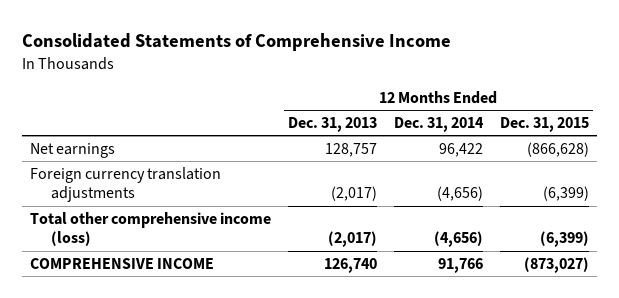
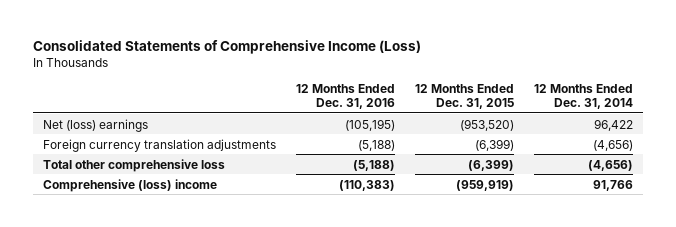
- Consolidated Statements of Comprehensive Income
+ Consolidated Statements of Comprehensive Income (Loss)
- | 12 Months Ended Dec. 31, 2013 | 12 Months Ended Dec. 31, 2014 | 12 Months Ended Dec. 31, 2015
+ | 12 Months Ended Dec. 31, 2016 | 12 Months Ended Dec. 31, 2015 | 12 Months Ended Dec. 31, 2014
- Net earnings | 128,757 | 96,422 | (866,628)
+ Net (loss) earnings | (105,195) | (953,520) | 96,422
- Total other comprehensive income (loss) | (2,017) | (4,656) | (6,399)
- COMPREHENSIVE INCOME | 126,740 | 91,766 | (873,027)
+ Total other comprehensive loss | (5,188) | (6,399) | (4,656)
+ Comprehensive (loss) income | (110,383) | (959,919) | 91,766

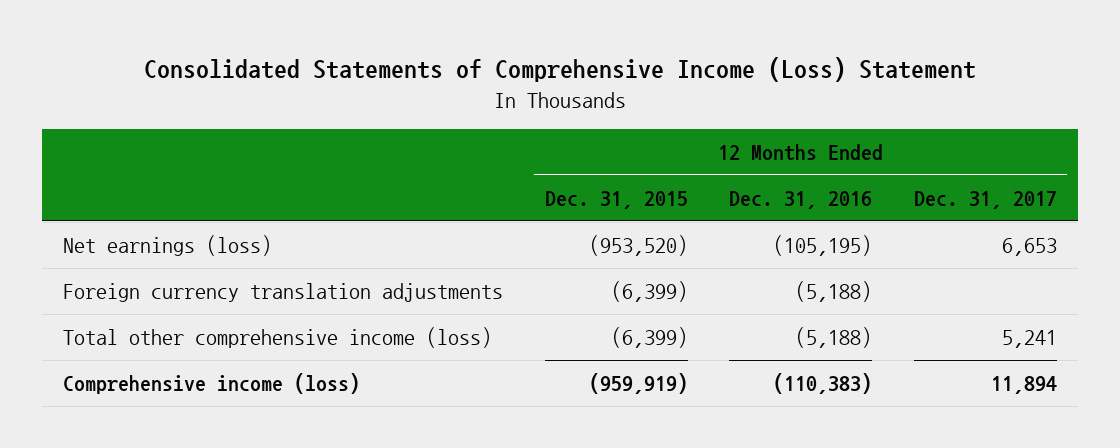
- Consolidated Statements of Comprehensive Income (Loss)
+ Consolidated Statements of Comprehensive Income (Loss) Statement
- | 12 Months Ended Dec. 31, 2016 | 12 Months Ended Dec. 31, 2015 | 12 Months Ended Dec. 31, 2014
+ | 12 Months Ended Dec. 31, 2015 | 12 Months Ended Dec. 31, 2016 | 12 Months Ended Dec. 31, 2017
- Net (loss) earnings | (105,195) | (953,520) | 96,422
+ Net earnings (loss) | (953,520) | (105,195) | 6,653
- Total other comprehensive loss | (5,188) | (6,399) | (4,656)
- Comprehensive (loss) income | (110,383) | (959,919) | 91,766
+ Total other comprehensive income (loss) | (6,399) | (5,188) | 5,241
+ Comprehensive income (loss) | (959,919) | (110,383) | 11,894

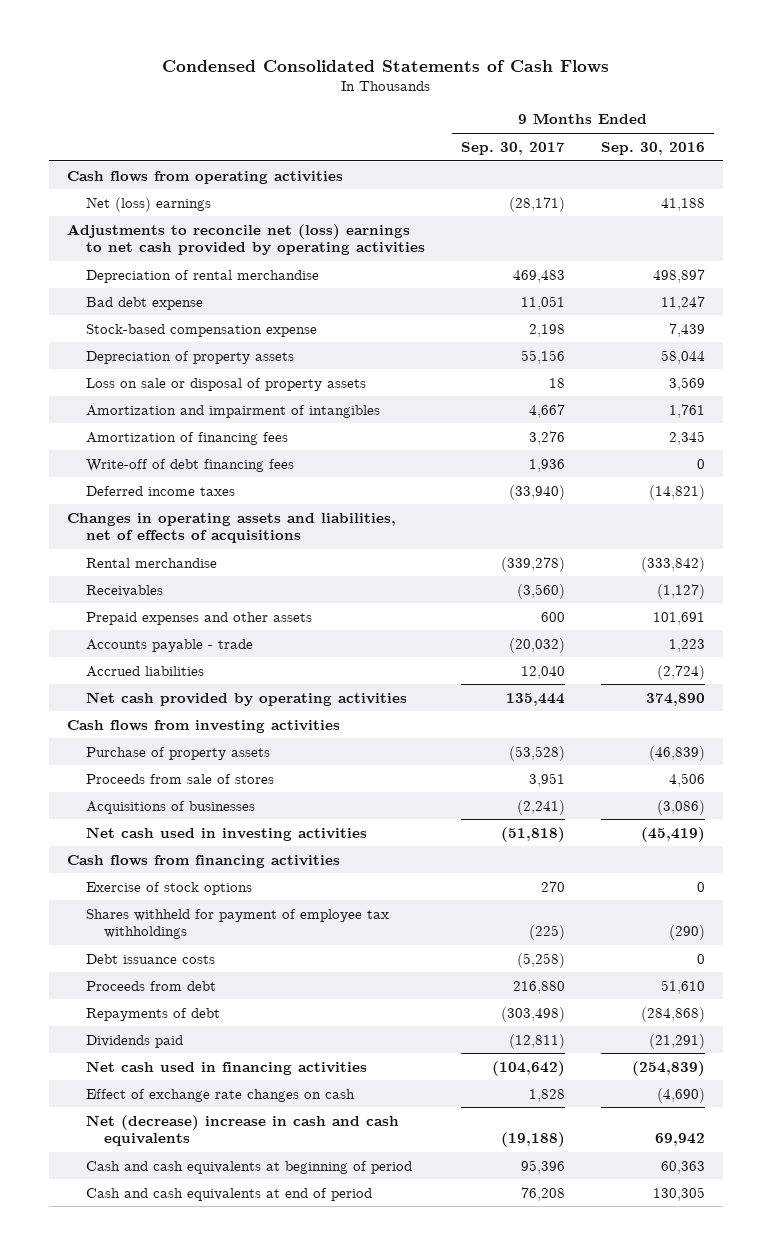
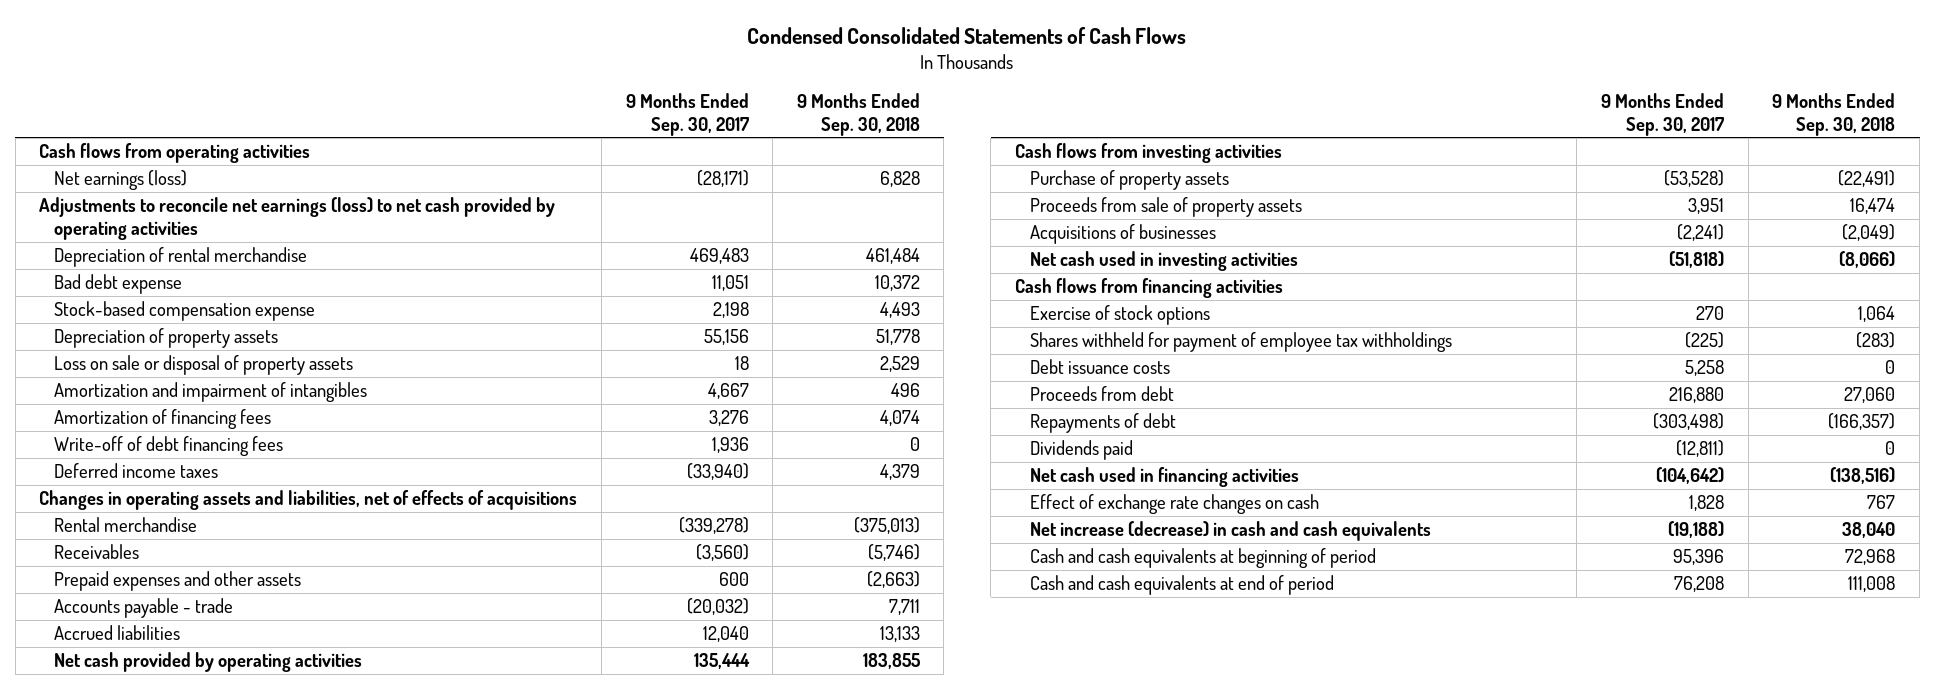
- | 9 Months Ended Sep. 30, 2017 | 9 Months Ended Sep. 30, 2016
+ | 9 Months Ended Sep. 30, 2017 | 9 Months Ended Sep. 30, 2018
- Net (loss) earnings | (28,171) | 41,188
- Adjustments to reconcile net (loss) earnings to net cash provided by operating activities
+ Net earnings (loss) | (28,171) | 6,828
+ Adjustments to reconcile net earnings (loss) to net cash provided by operating activities
- Proceeds from sale of stores | 3,951 | 4,506
+ Proceeds from sale of property assets | 3,951 | 16,474
- Debt issuance costs | (5,258) | 0
+ Debt issuance costs | 5,258 | 0
- Net (decrease) increase in cash and cash equivalents | (19,188) | 69,942
+ Net increase (decrease) in cash and cash equivalents | (19,188) | 38,040

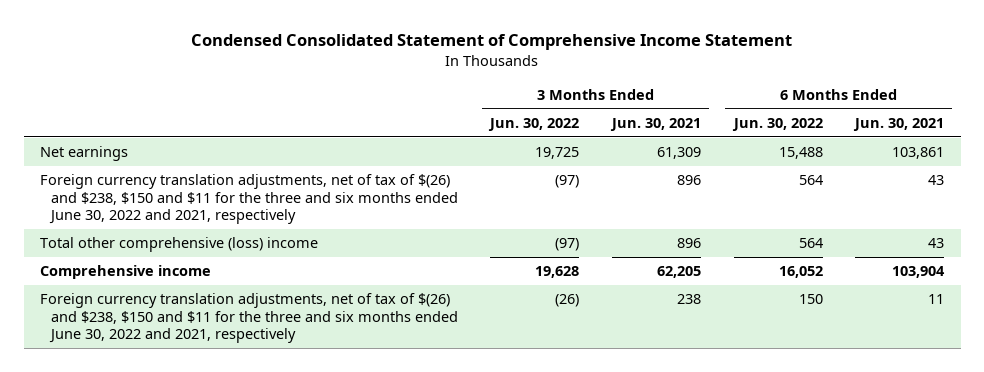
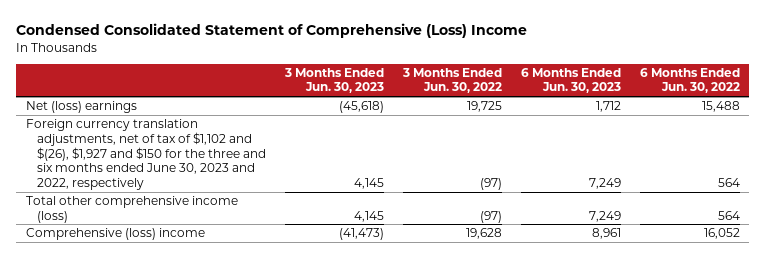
- Condensed Consolidated Statement of Comprehensive Income Statement
+ Condensed Consolidated Statement of Comprehensive (Loss) Income
- | 3 Months Ended Jun. 30, 2022 | 3 Months Ended Jun. 30, 2021 | 6 Months Ended Jun. 30, 2022 | 6 Months Ended Jun. 30, 2021
+ | 3 Months Ended Jun. 30, 2023 | 3 Months Ended Jun. 30, 2022 | 6 Months Ended Jun. 30, 2023 | 6 Months Ended Jun. 30, 2022
- Net earnings | 19,725 | 61,309 | 15,488 | 103,861
- Foreign currency translation adjustments, net of tax of $(26) and $238, $150 and $11 for the three and six months ended June 30, 2022 and 2021, respectively | (97) | 896 | 564 | 43
- Total other comprehensive (loss) income | (97) | 896 | 564 | 43
- Comprehensive income | 19,628 | 62,205 | 16,052 | 103,904
- Foreign currency translation adjustments, net of tax of $(26) and $238, $150 and $11 for the three and six months ended June 30, 2022 and 2021, respectively | (26) | 238 | 150 | 11
+ Net (loss) earnings | (45,618) | 19,725 | 1,712 | 15,488
+ Foreign currency translation adjustments, net of tax of $1,102 and $(26), $1,927 and $150 for the three and six months ended June 30, 2023 and 2022, respectively | 4,145 | (97) | 7,249 | 564
+ Total other comprehensive income (loss) | 4,145 | (97) | 7,249 | 564
+ Comprehensive (loss) income | (41,473) | 19,628 | 8,961 | 16,052

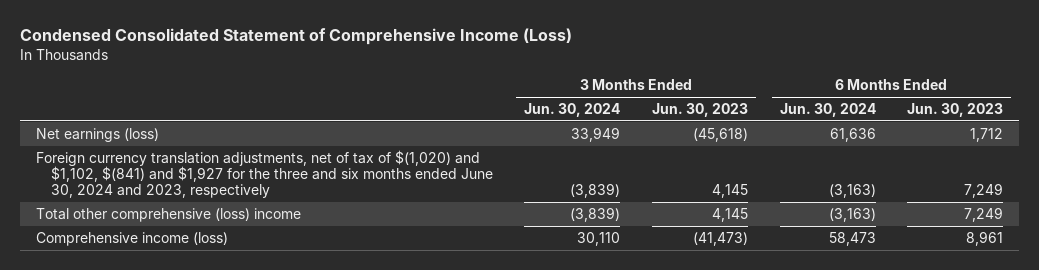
- Condensed Consolidated Statement of Comprehensive (Loss) Income
+ Condensed Consolidated Statement of Comprehensive Income (Loss)
- | 3 Months Ended Jun. 30, 2023 | 3 Months Ended Jun. 30, 2022 | 6 Months Ended Jun. 30, 2023 | 6 Months Ended Jun. 30, 2022
+ | 3 Months Ended Jun. 30, 2024 | 3 Months Ended Jun. 30, 2023 | 6 Months Ended Jun. 30, 2024 | 6 Months Ended Jun. 30, 2023
- Net (loss) earnings | (45,618) | 19,725 | 1,712 | 15,488
- Foreign currency translation adjustments, net of tax of $1,102 and $(26), $1,927 and $150 for the three and six months ended June 30, 2023 and 2022, respectively | 4,145 | (97) | 7,249 | 564
- Total other comprehensive income (loss) | 4,145 | (97) | 7,249 | 564
- Comprehensive (loss) income | (41,473) | 19,628 | 8,961 | 16,052
+ Net earnings (loss) | 33,949 | (45,618) | 61,636 | 1,712
+ Foreign currency translation adjustments, net of tax of $(1,020) and $1,102, $(841) and $1,927 for the three and six months ended June 30, 2024 and 2023, respectively | (3,839) | 4,145 | (3,163) | 7,249
+ Total other comprehensive (loss) income | (3,839) | 4,145 | (3,163) | 7,249
+ Comprehensive income (loss) | 30,110 | (41,473) | 58,473 | 8,961

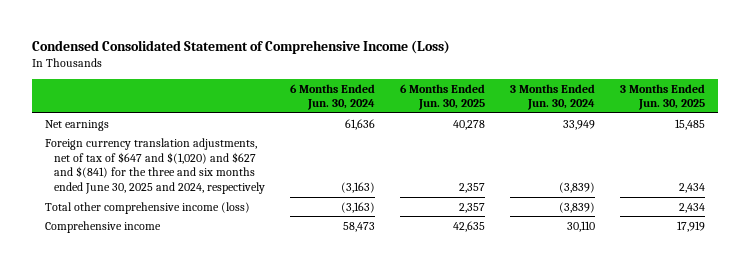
- | 3 Months Ended Jun. 30, 2024 | 3 Months Ended Jun. 30, 2023 | 6 Months Ended Jun. 30, 2024 | 6 Months Ended Jun. 30, 2023
+ | 6 Months Ended Jun. 30, 2024 | 6 Months Ended Jun. 30, 2025 | 3 Months Ended Jun. 30, 2024 | 3 Months Ended Jun. 30, 2025
- Net earnings (loss) | 33,949 | (45,618) | 61,636 | 1,712
- Foreign currency translation adjustments, net of tax of $(1,020) and $1,102, $(841) and $1,927 for the three and six months ended June 30, 2024 and 2023, respectively | (3,839) | 4,145 | (3,163) | 7,249
- Total other comprehensive (loss) income | (3,839) | 4,145 | (3,163) | 7,249
- Comprehensive income (loss) | 30,110 | (41,473) | 58,473 | 8,961
+ Net earnings | 61,636 | 40,278 | 33,949 | 15,485
+ Foreign currency translation adjustments, net of tax of $647 and $(1,020) and $627 and $(841) for the three and six months ended June 30, 2025 and 2024, respectively | (3,163) | 2,357 | (3,839) | 2,434
+ Total other comprehensive income (loss) | (3,163) | 2,357 | (3,839) | 2,434
+ Comprehensive income | 58,473 | 42,635 | 30,110 | 17,919

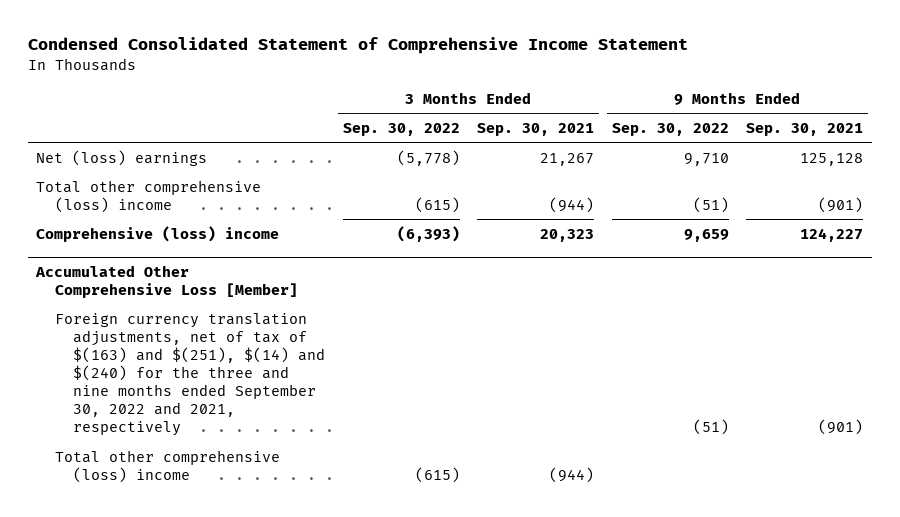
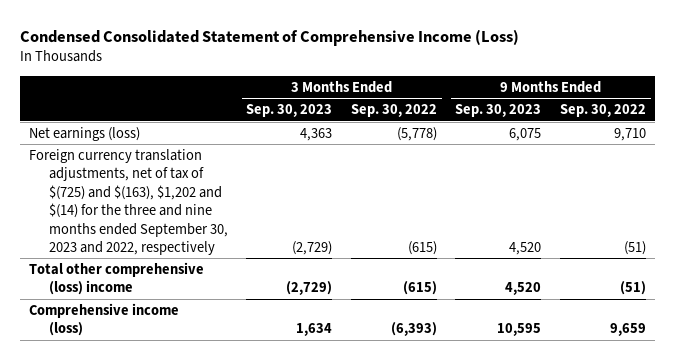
- Condensed Consolidated Statement of Comprehensive Income Statement
+ Condensed Consolidated Statement of Comprehensive Income (Loss)
- | 3 Months Ended Sep. 30, 2022 | 3 Months Ended Sep. 30, 2021 | 9 Months Ended Sep. 30, 2022 | 9 Months Ended Sep. 30, 2021
+ | 3 Months Ended Sep. 30, 2023 | 3 Months Ended Sep. 30, 2022 | 9 Months Ended Sep. 30, 2023 | 9 Months Ended Sep. 30, 2022
- Net (loss) earnings | (5,778) | 21,267 | 9,710 | 125,128
+ Net earnings (loss) | 4,363 | (5,778) | 6,075 | 9,710
+ Foreign currency translation adjustments, net of tax of $(725) and $(163), $1,202 and $(14) for the three and nine months ended September 30, 2023 and 2022, respectively | (2,729) | (615) | 4,520 | (51)
- Comprehensive (loss) income | (6,393) | 20,323 | 9,659 | 124,227
- Accumulated Other Comprehensive Loss [Member]
- Foreign currency translation adjustments, net of tax of $(163) and $(251), $(14) and $(240) for the three and nine months ended September 30, 2022 and 2021, respectively | | | (51) | (901)
- Total other comprehensive (loss) income | (615) | (944) | |
+ Comprehensive income (loss) | 1,634 | (6,393) | 10,595 | 9,659

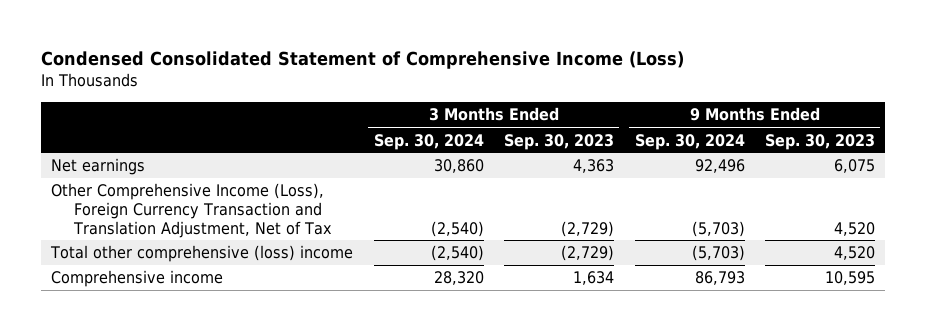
- | 3 Months Ended Sep. 30, 2023 | 3 Months Ended Sep. 30, 2022 | 9 Months Ended Sep. 30, 2023 | 9 Months Ended Sep. 30, 2022
+ | 3 Months Ended Sep. 30, 2024 | 3 Months Ended Sep. 30, 2023 | 9 Months Ended Sep. 30, 2024 | 9 Months Ended Sep. 30, 2023
- Net earnings (loss) | 4,363 | (5,778) | 6,075 | 9,710
- Foreign currency translation adjustments, net of tax of $(725) and $(163), $1,202 and $(14) for the three and nine months ended September 30, 2023 and 2022, respectively | (2,729) | (615) | 4,520 | (51)
+ Net earnings | 30,860 | 4,363 | 92,496 | 6,075
+ Other Comprehensive Income (Loss), Foreign Currency Transaction and Translation Adjustment, Net of Tax | (2,540) | (2,729) | (5,703) | 4,520
- Comprehensive income (loss) | 1,634 | (6,393) | 10,595 | 9,659
+ Comprehensive income | 28,320 | 1,634 | 86,793 | 10,595

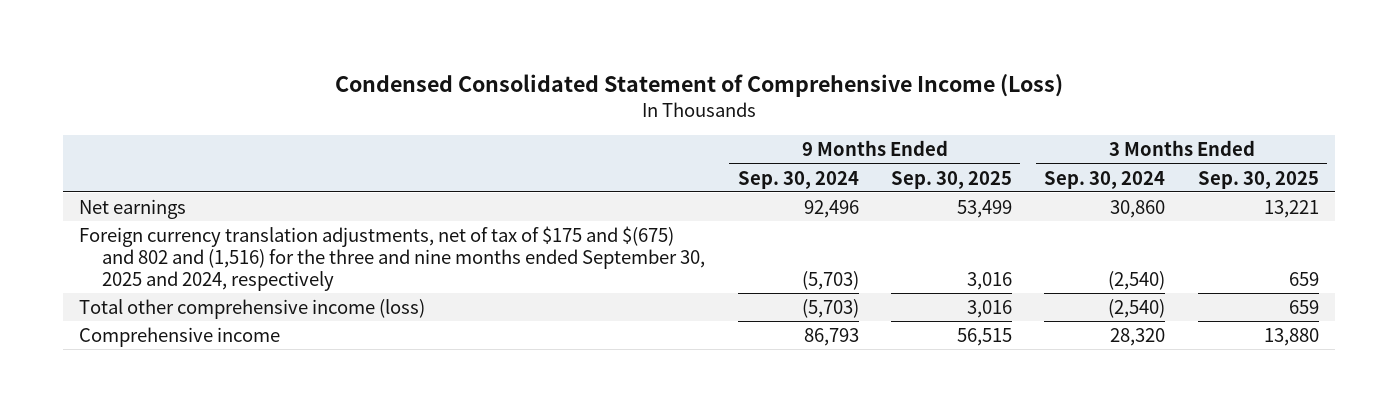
- | 3 Months Ended Sep. 30, 2024 | 3 Months Ended Sep. 30, 2023 | 9 Months Ended Sep. 30, 2024 | 9 Months Ended Sep. 30, 2023
+ | 9 Months Ended Sep. 30, 2024 | 9 Months Ended Sep. 30, 2025 | 3 Months Ended Sep. 30, 2024 | 3 Months Ended Sep. 30, 2025
- Other Comprehensive Income (Loss), Foreign Currency Transaction and Translation Adjustment, Net of Tax | (2,540) | (2,729) | (5,703) | 4,520
- Total other comprehensive (loss) income | (2,540) | (2,729) | (5,703) | 4,520
+ Foreign currency translation adjustments, net of tax of $175 and $(675) and 802 and (1,516) for the three and nine months ended September 30, 2025 and 2024, respectively | (5,703) | 3,016 | (2,540) | 659
+ Total other comprehensive income (loss) | (5,703) | 3,016 | (2,540) | 659

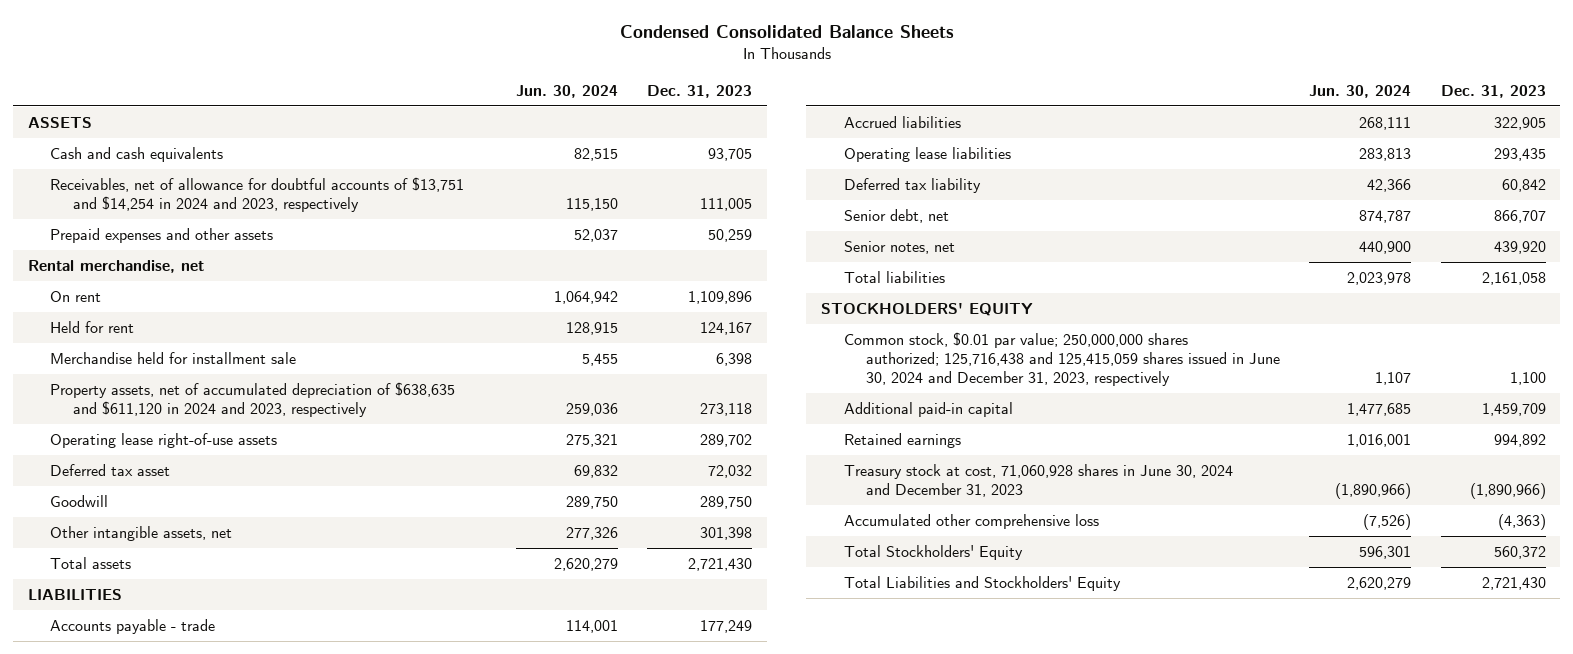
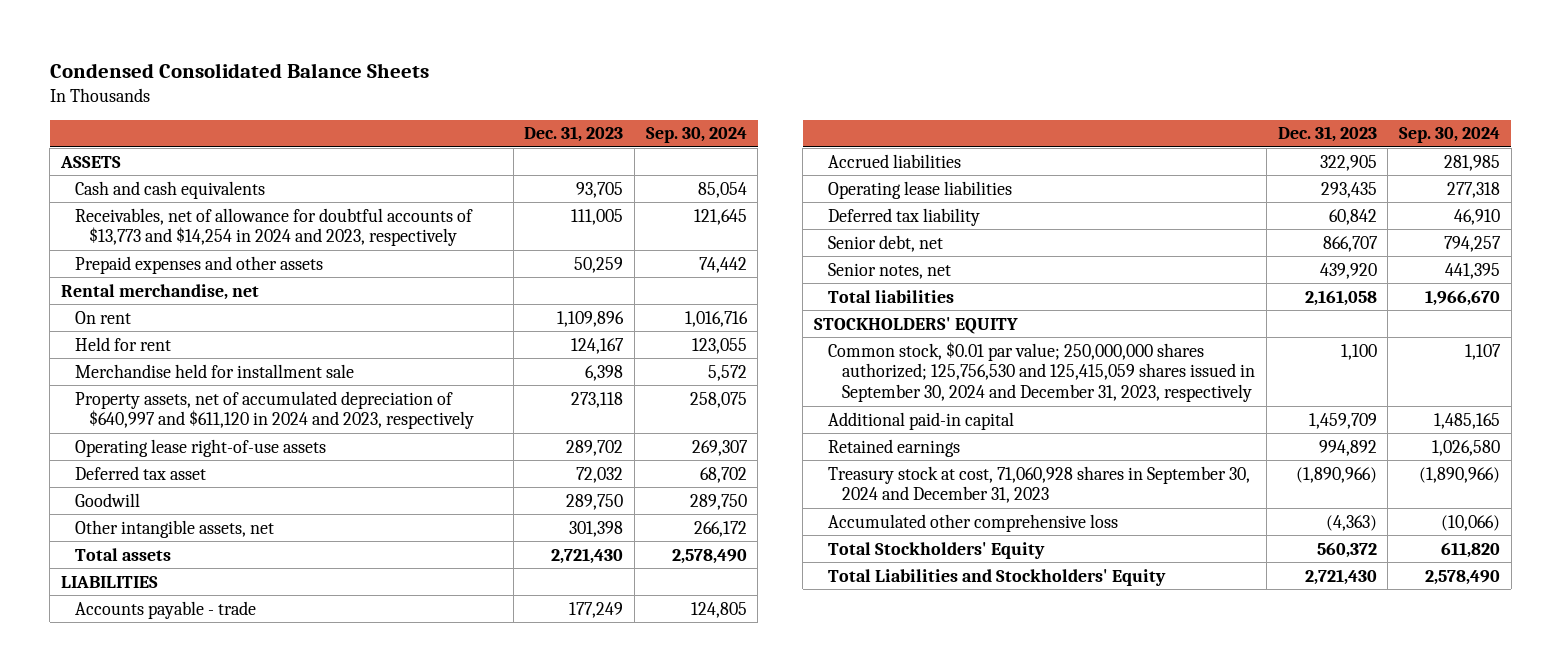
- | Jun. 30, 2024 | Dec. 31, 2023
+ | Dec. 31, 2023 | Sep. 30, 2024
- Receivables, net of allowance for doubtful accounts of $13,751 and $14,254 in 2024 and 2023, respectively | 115,150 | 111,005
+ Receivables, net of allowance for doubtful accounts of $13,773 and $14,254 in 2024 and 2023, respectively | 111,005 | 121,645
- Property assets, net of accumulated depreciation of $638,635 and $611,120 in 2024 and 2023, respectively | 259,036 | 273,118
+ Property assets, net of accumulated depreciation of $640,997 and $611,120 in 2024 and 2023, respectively | 273,118 | 258,075
- Common stock, $0.01 par value; 250,000,000 shares authorized; 125,716,438 and 125,415,059 shares issued in June 30, 2024 and December 31, 2023, respectively | 1,107 | 1,100
+ Common stock, $0.01 par value; 250,000,000 shares authorized; 125,756,530 and 125,415,059 shares issued in September 30, 2024 and December 31, 2023, respectively | 1,100 | 1,107
- Treasury stock at cost, 71,060,928 shares in June 30, 2024 and December 31, 2023 | (1,890,966) | (1,890,966)
+ Treasury stock at cost, 71,060,928 shares in September 30, 2024 and December 31, 2023 | (1,890,966) | (1,890,966)

